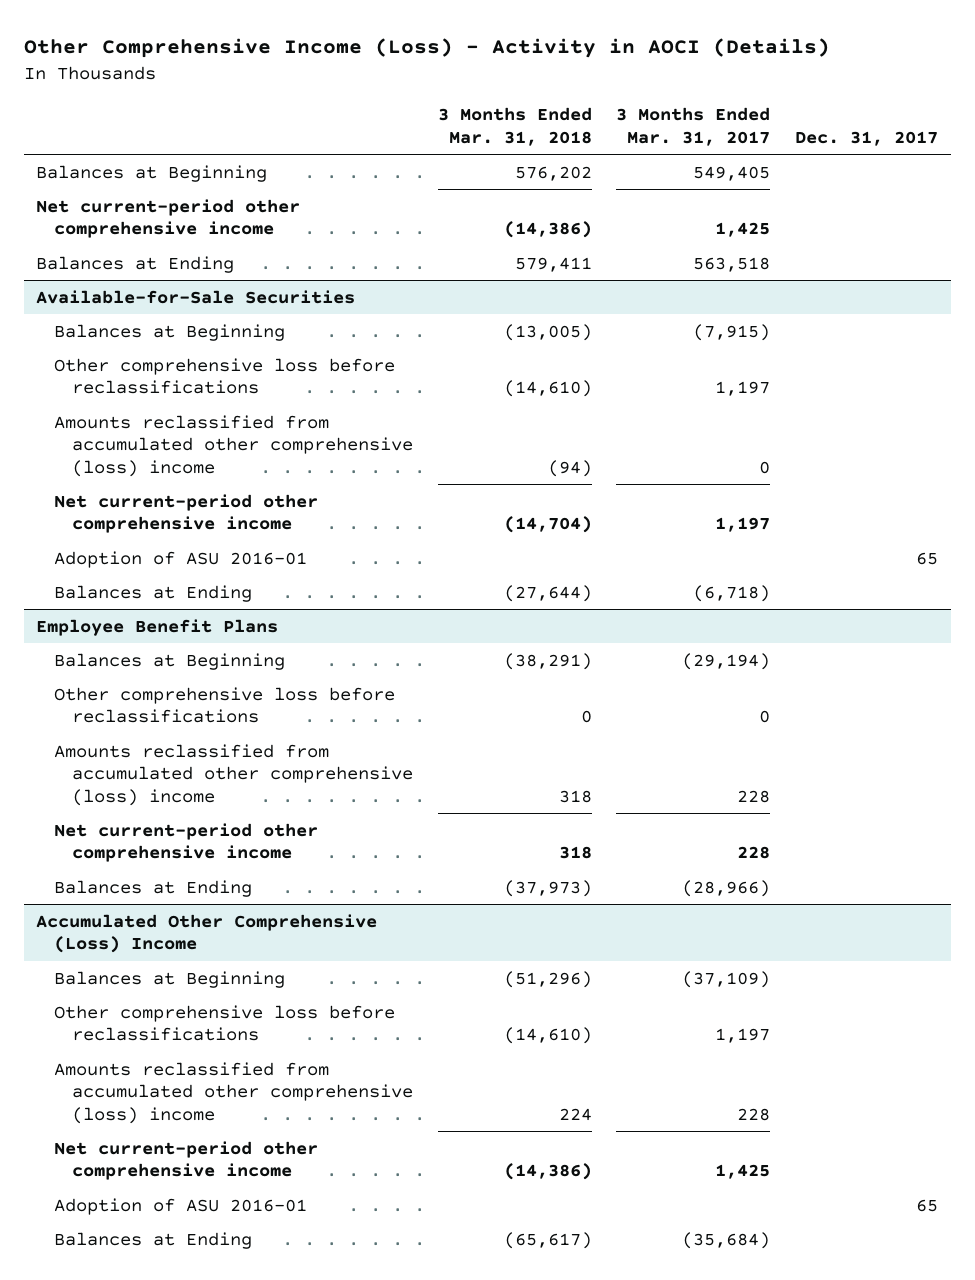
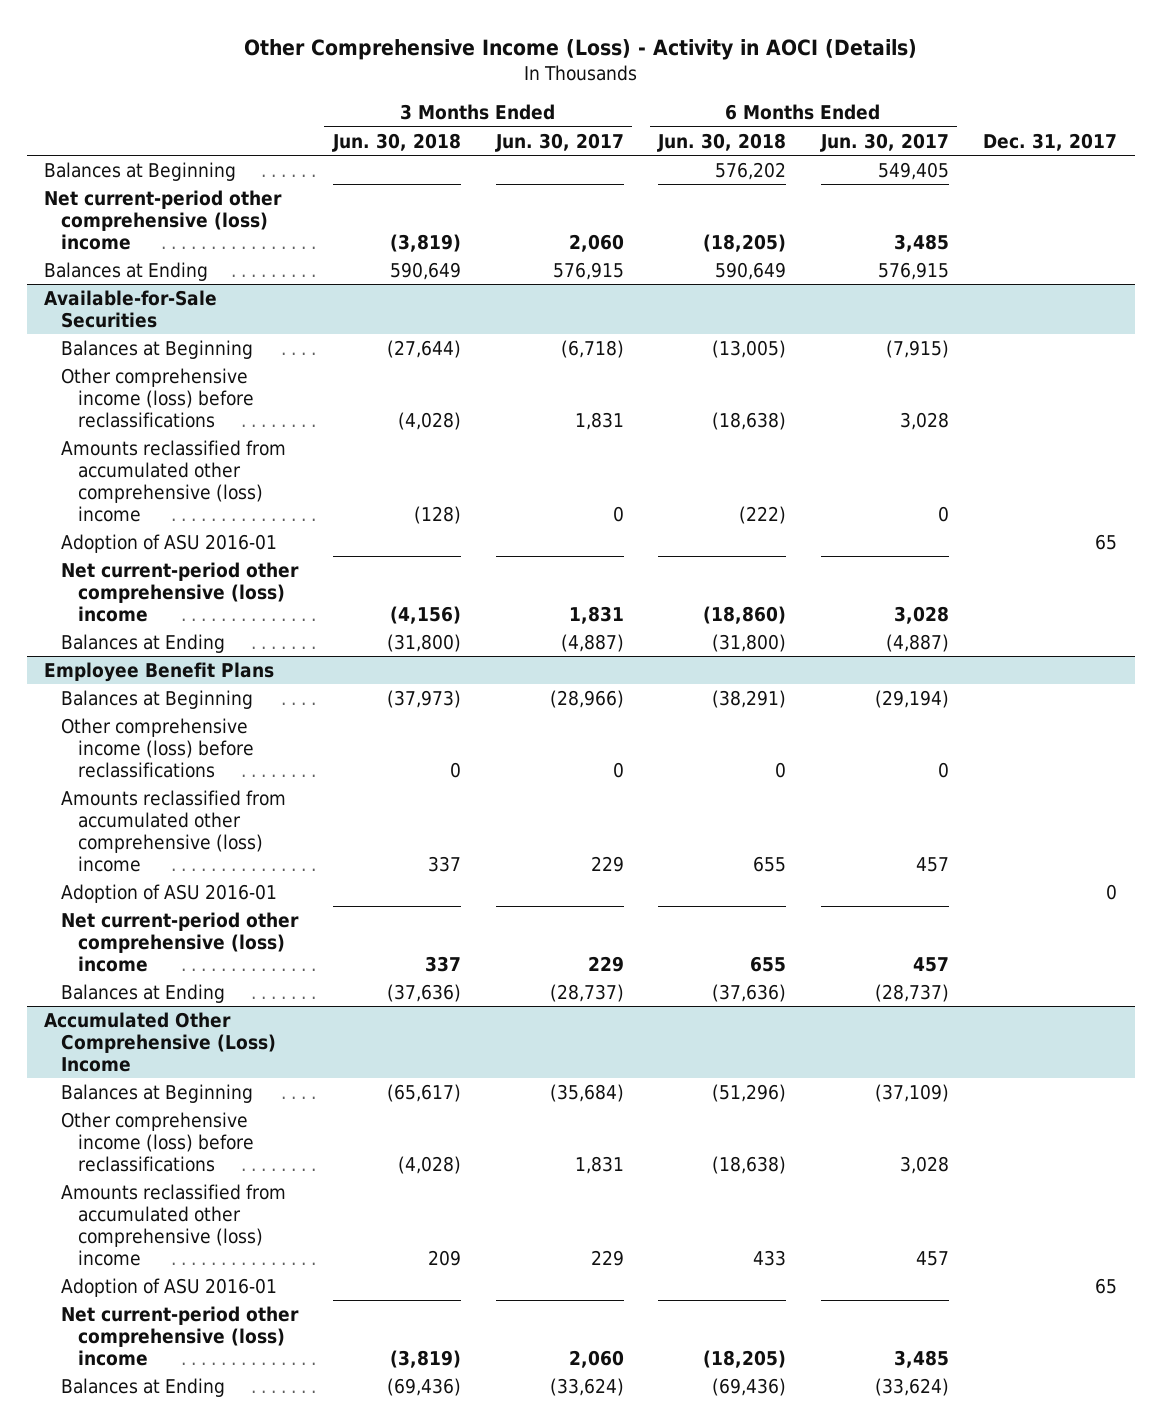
- | 3 Months Ended Mar. 31, 2018 | 3 Months Ended Mar. 31, 2017 | Dec. 31, 2017
+ | 3 Months Ended Jun. 30, 2018 | 3 Months Ended Jun. 30, 2017 | 6 Months Ended Jun. 30, 2018 | 6 Months Ended Jun. 30, 2017 | Dec. 31, 2017
- Net current-period other comprehensive income | (14,386) | 1,425 |
+ Net current-period other comprehensive (loss) income | (3,819) | 2,060 | (18,205) | 3,485 |
@ Available-for-Sale Securities
- Other comprehensive loss before reclassifications | (14,610) | 1,197 |
+ Other comprehensive income (loss) before reclassifications | (4,028) | 1,831 | (18,638) | 3,028 |
- Net current-period other comprehensive income | (14,704) | 1,197 |
+ Net current-period other comprehensive (loss) income | (4,156) | 1,831 | (18,860) | 3,028 |
@ Employee Benefit Plans
- Other comprehensive loss before reclassifications | 0 | 0 |
+ Other comprehensive income (loss) before reclassifications | 0 | 0 | 0 | 0 |
- Net current-period other comprehensive income | 318 | 228 |
+ Adoption of ASU 2016-01 | | | | | 0
+ Net current-period other comprehensive (loss) income | 337 | 229 | 655 | 457 |
@ Accumulated Other Comprehensive (Loss) Income
- Other comprehensive loss before reclassifications | (14,610) | 1,197 |
+ Other comprehensive income (loss) before reclassifications | (4,028) | 1,831 | (18,638) | 3,028 |
- Net current-period other comprehensive income | (14,386) | 1,425 |
+ Net current-period other comprehensive (loss) income | (3,819) | 2,060 | (18,205) | 3,485 |

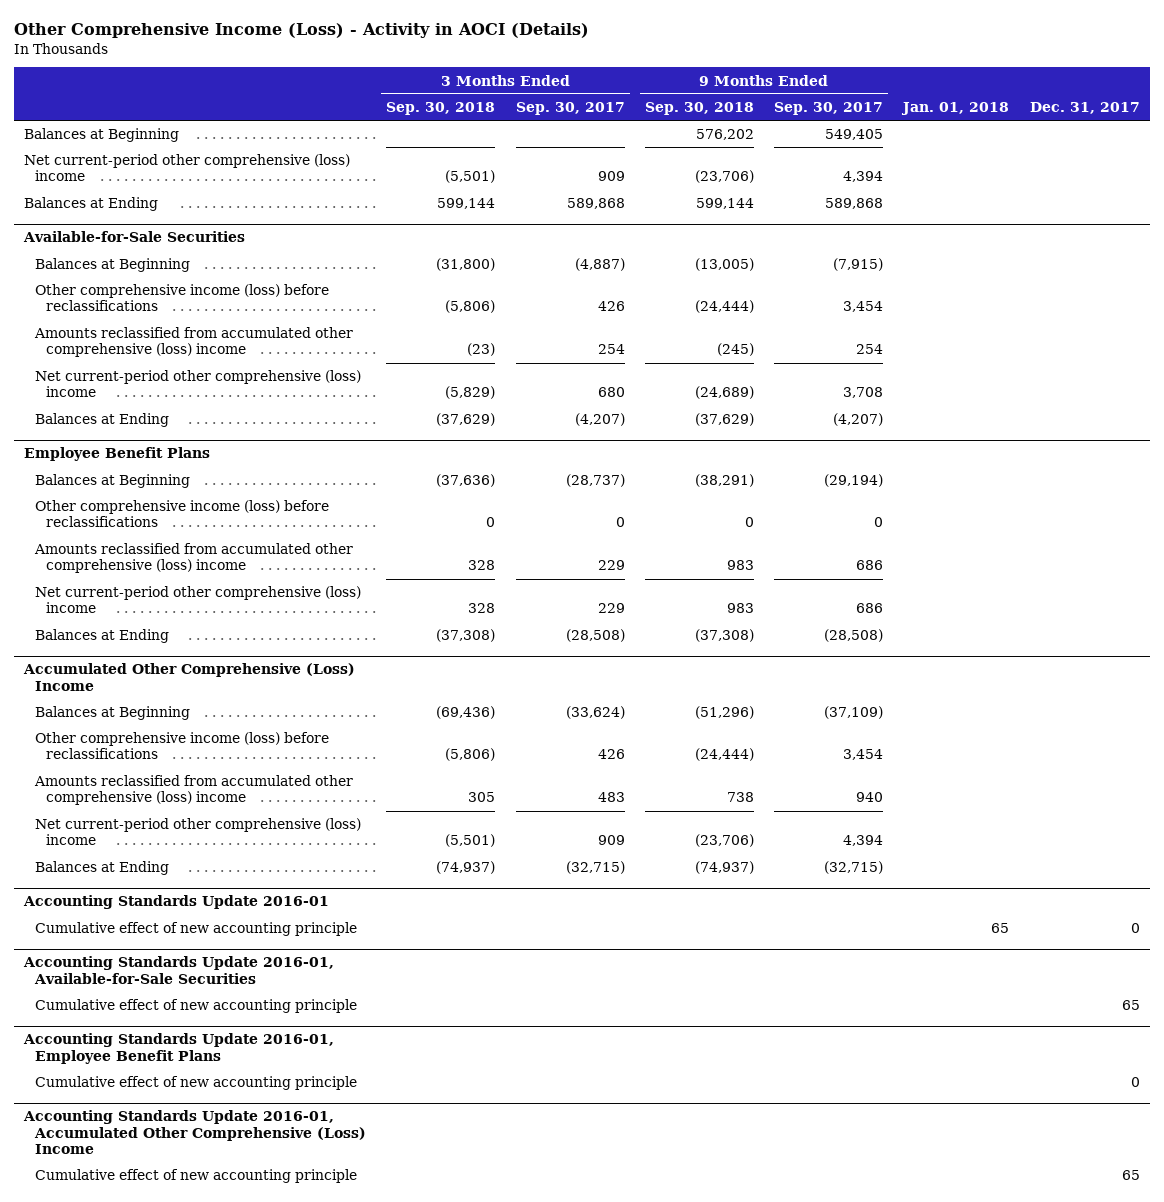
- | 3 Months Ended Jun. 30, 2018 | 3 Months Ended Jun. 30, 2017 | 6 Months Ended Jun. 30, 2018 | 6 Months Ended Jun. 30, 2017 | Dec. 31, 2017
+ | 3 Months Ended Sep. 30, 2018 | 3 Months Ended Sep. 30, 2017 | 9 Months Ended Sep. 30, 2018 | 9 Months Ended Sep. 30, 2017 | Jan. 01, 2018 | Dec. 31, 2017
@ Available-for-Sale Securities
- Adoption of ASU 2016-01 | | | | | 65
@ Employee Benefit Plans
- Adoption of ASU 2016-01 | | | | | 0
@ Accumulated Other Comprehensive (Loss) Income
- Adoption of ASU 2016-01 | | | | | 65
+ Accounting Standards Update 2016-01
+ Cumulative effect of new accounting principle | | | | | 65 | 0
+ Accounting Standards Update 2016-01, Available-for-Sale Securities
+ Cumulative effect of new accounting principle | | | | | | 65
+ Accounting Standards Update 2016-01, Employee Benefit Plans
+ Cumulative effect of new accounting principle | | | | | | 0
+ Accounting Standards Update 2016-01, Accumulated Other Comprehensive (Loss) Income
+ Cumulative effect of new accounting principle | | | | | | 65

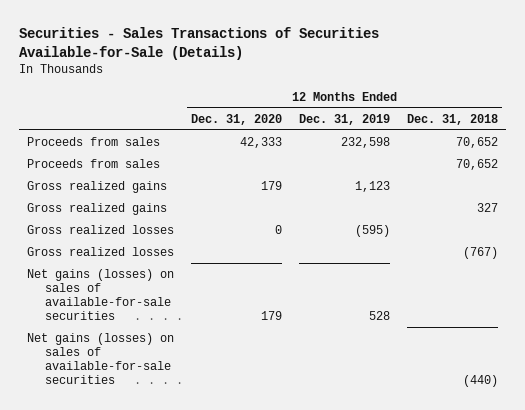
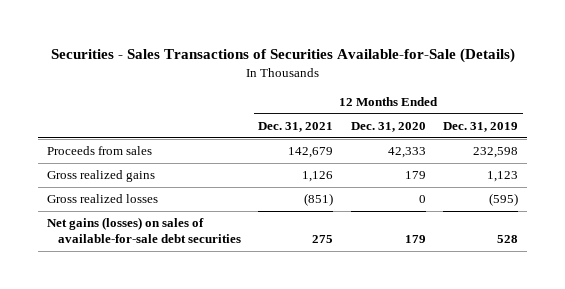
- | 12 Months Ended Dec. 31, 2020 | 12 Months Ended Dec. 31, 2019 | 12 Months Ended Dec. 31, 2018
+ | 12 Months Ended Dec. 31, 2021 | 12 Months Ended Dec. 31, 2020 | 12 Months Ended Dec. 31, 2019
- Proceeds from sales | | | 70,652
- Gross realized gains | | | 327
- Gross realized losses | | | (767)
- Net gains (losses) on sales of available-for-sale securities | 179 | 528 |
- Net gains (losses) on sales of available-for-sale securities | | | (440)
+ Net gains (losses) on sales of available-for-sale debt securities | 275 | 179 | 528

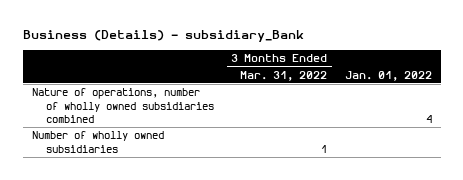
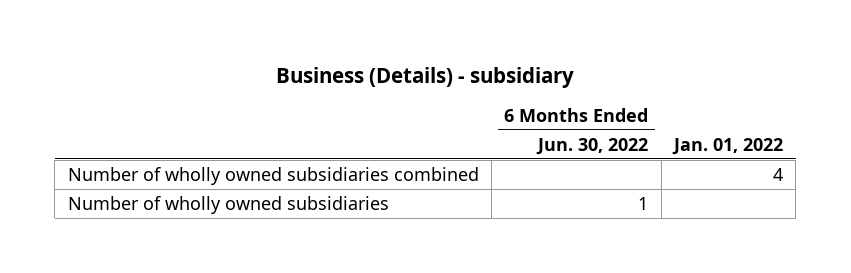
- Business (Details) - subsidiary_Bank
+ Business (Details) - subsidiary
- | 3 Months Ended Mar. 31, 2022 | Jan. 01, 2022
+ | 6 Months Ended Jun. 30, 2022 | Jan. 01, 2022
- Nature of operations, number of wholly owned subsidiaries combined | | 4
+ Number of wholly owned subsidiaries combined | | 4

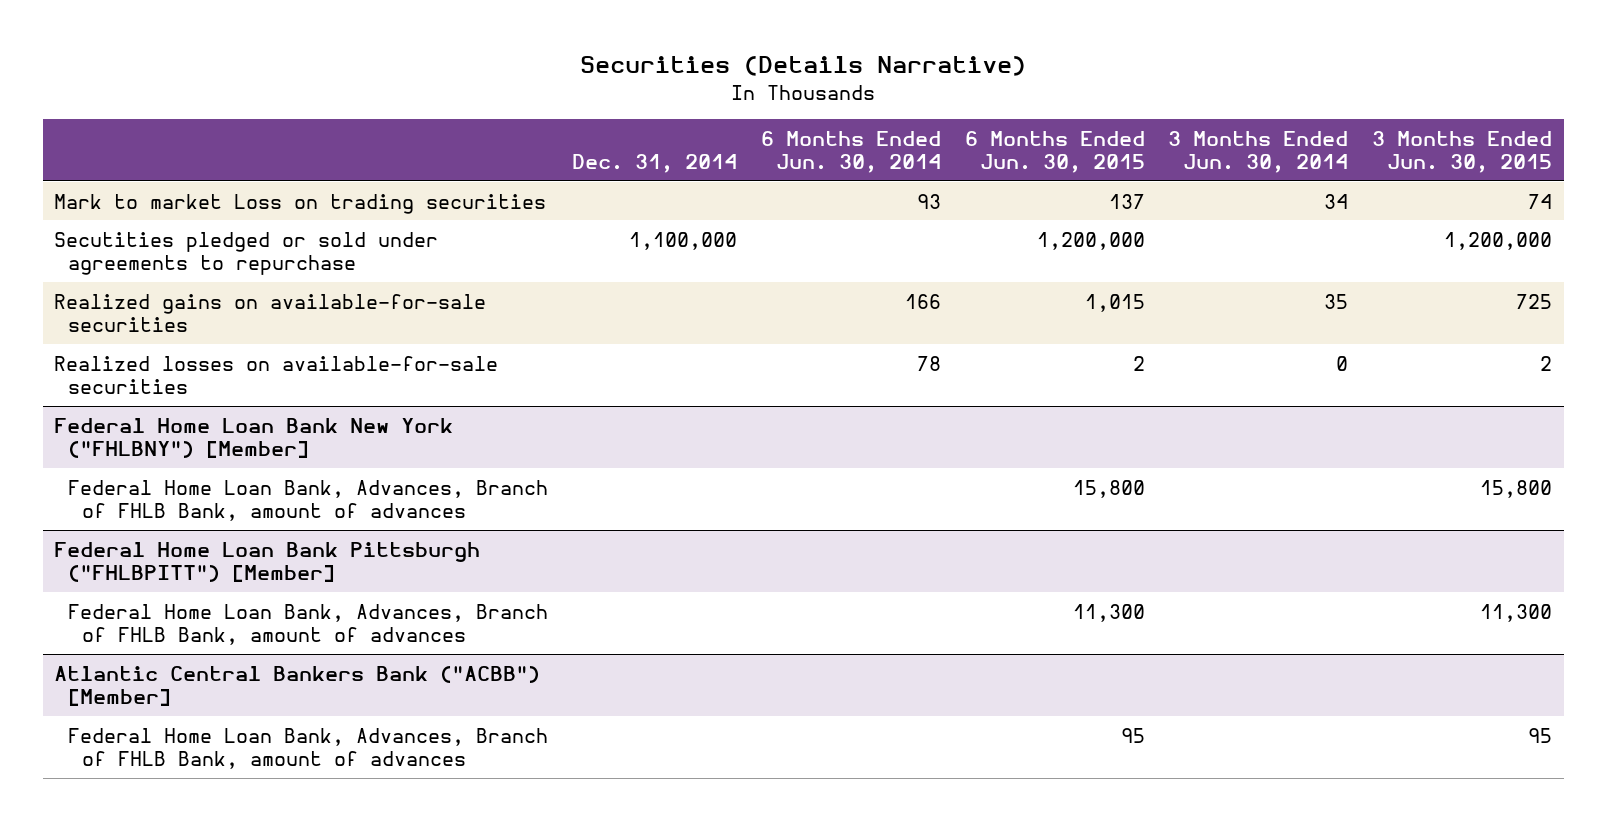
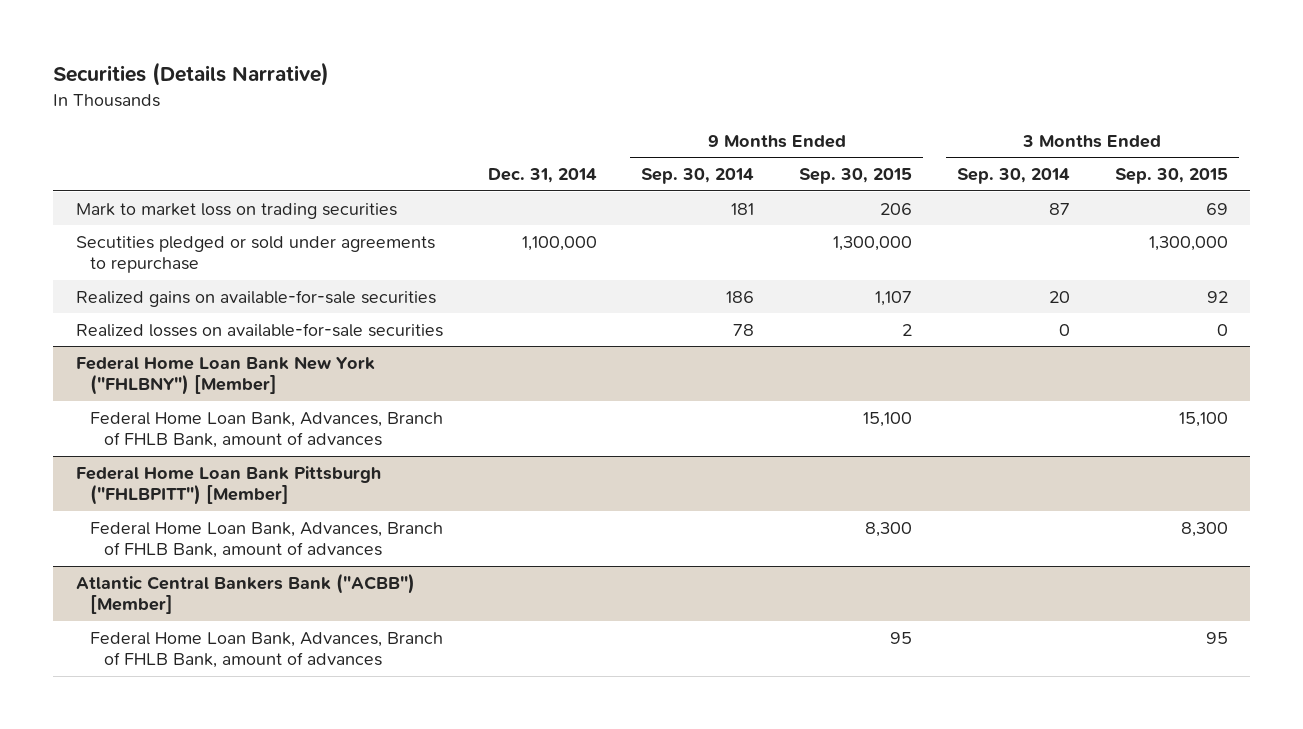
- | Dec. 31, 2014 | 6 Months Ended Jun. 30, 2014 | 6 Months Ended Jun. 30, 2015 | 3 Months Ended Jun. 30, 2014 | 3 Months Ended Jun. 30, 2015
+ | Dec. 31, 2014 | 9 Months Ended Sep. 30, 2014 | 9 Months Ended Sep. 30, 2015 | 3 Months Ended Sep. 30, 2014 | 3 Months Ended Sep. 30, 2015
- Mark to market Loss on trading securities | | 93 | 137 | 34 | 74
+ Mark to market loss on trading securities | | 181 | 206 | 87 | 69

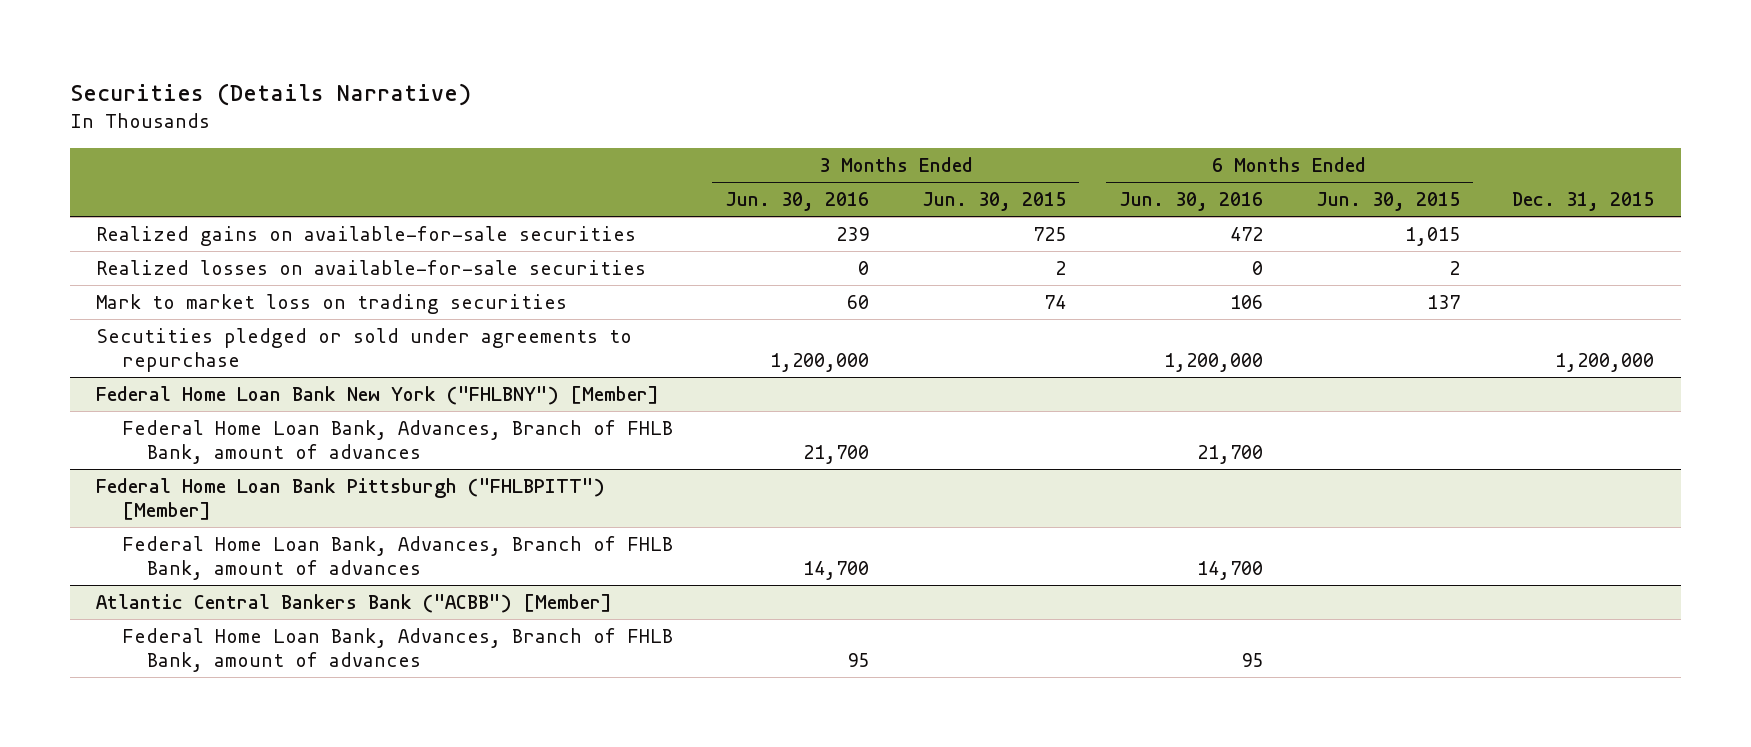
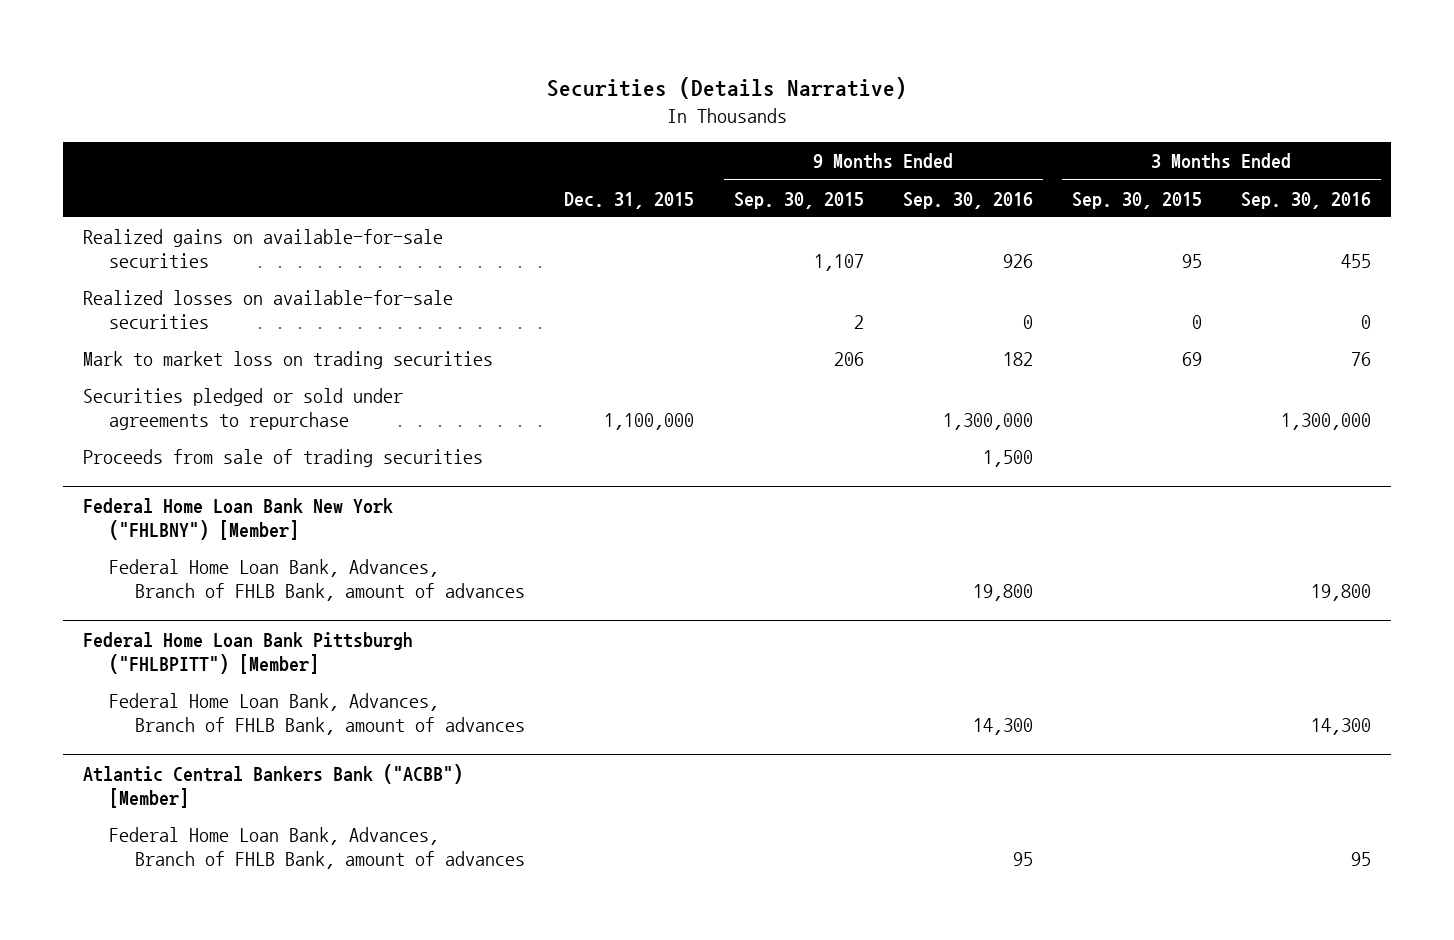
- | 3 Months Ended Jun. 30, 2016 | 3 Months Ended Jun. 30, 2015 | 6 Months Ended Jun. 30, 2016 | 6 Months Ended Jun. 30, 2015 | Dec. 31, 2015
+ | Dec. 31, 2015 | 9 Months Ended Sep. 30, 2015 | 9 Months Ended Sep. 30, 2016 | 3 Months Ended Sep. 30, 2015 | 3 Months Ended Sep. 30, 2016
- Secutities pledged or sold under agreements to repurchase | 1,200,000 | | 1,200,000 | | 1,200,000
+ Securities pledged or sold under agreements to repurchase | 1,100,000 | | 1,300,000 | | 1,300,000
+ Proceeds from sale of trading securities | | | 1,500 | |

